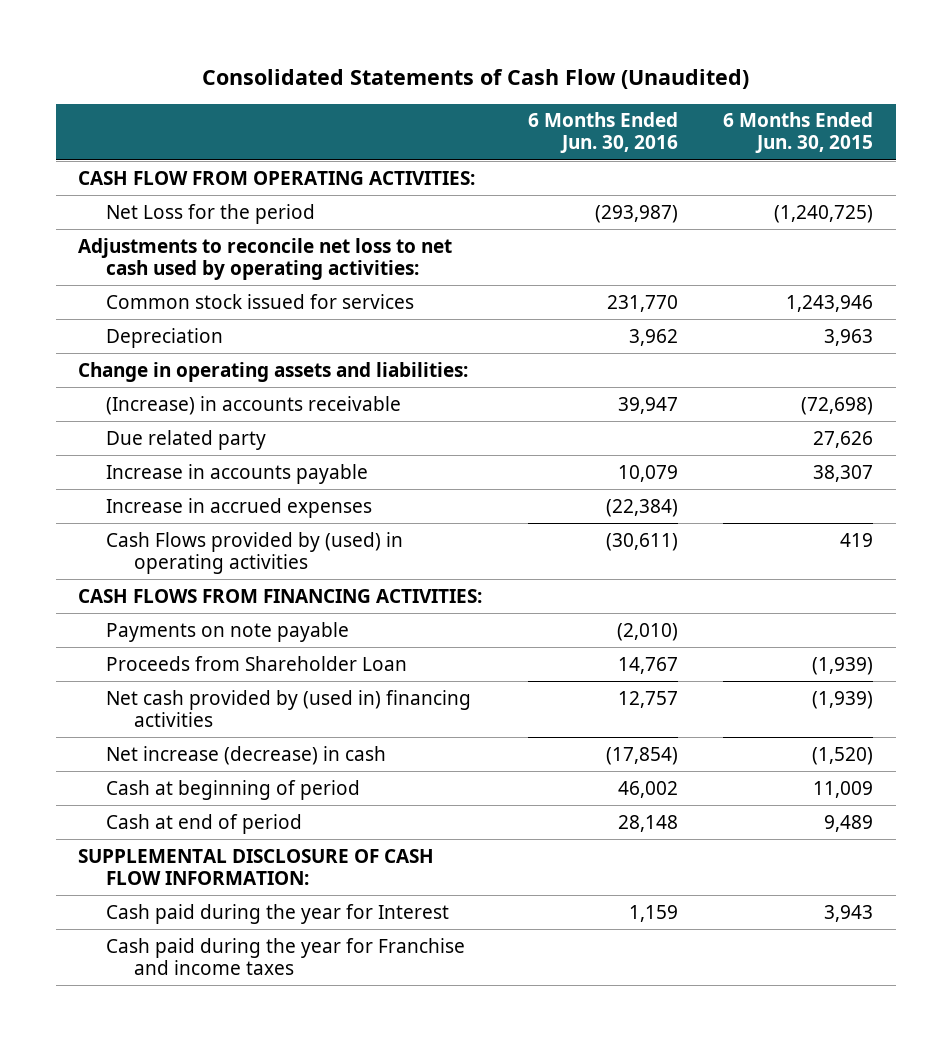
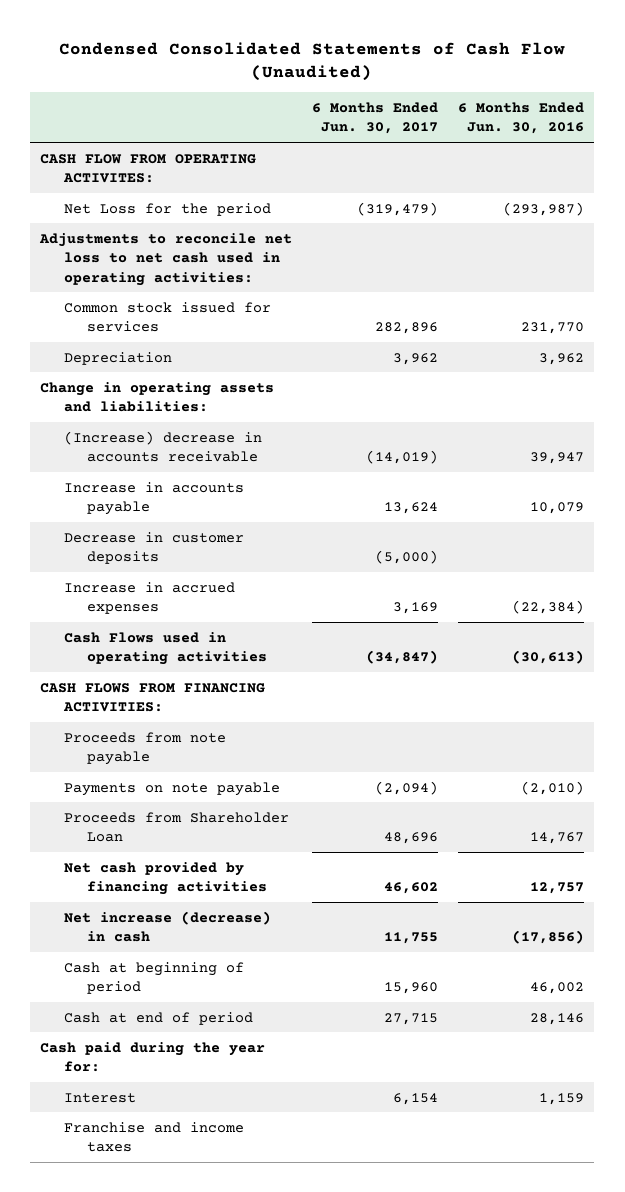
- Consolidated Statements of Cash Flow (Unaudited)
+ Condensed Consolidated Statements of Cash Flow (Unaudited)
- | 6 Months Ended Jun. 30, 2016 | 6 Months Ended Jun. 30, 2015
+ | 6 Months Ended Jun. 30, 2017 | 6 Months Ended Jun. 30, 2016
- CASH FLOW FROM OPERATING ACTIVITIES:
+ CASH FLOW FROM OPERATING ACTIVITES:
- Adjustments to reconcile net loss to net cash used by operating activities:
+ Adjustments to reconcile net loss to net cash used in operating activities:
- (Increase) in accounts receivable | 39,947 | (72,698)
- Due related party | | 27,626
+ (Increase) decrease in accounts receivable | (14,019) | 39,947
+ Decrease in customer deposits | (5,000) |
- Cash Flows provided by (used) in operating activities | (30,611) | 419
+ Cash Flows used in operating activities | (34,847) | (30,613)
+ Proceeds from note payable
- Net cash provided by (used in) financing activities | 12,757 | (1,939)
- Net increase (decrease) in cash | (17,854) | (1,520)
+ Net cash provided by financing activities | 46,602 | 12,757
+ Net increase (decrease) in cash | 11,755 | (17,856)
- Cash at end of period | 28,148 | 9,489
- SUPPLEMENTAL DISCLOSURE OF CASH FLOW INFORMATION:
- Cash paid during the year for Interest | 1,159 | 3,943
- Cash paid during the year for Franchise and income taxes
+ Cash at end of period | 27,715 | 28,146
+ Cash paid during the year for:
+ Interest | 6,154 | 1,159
+ Franchise and income taxes

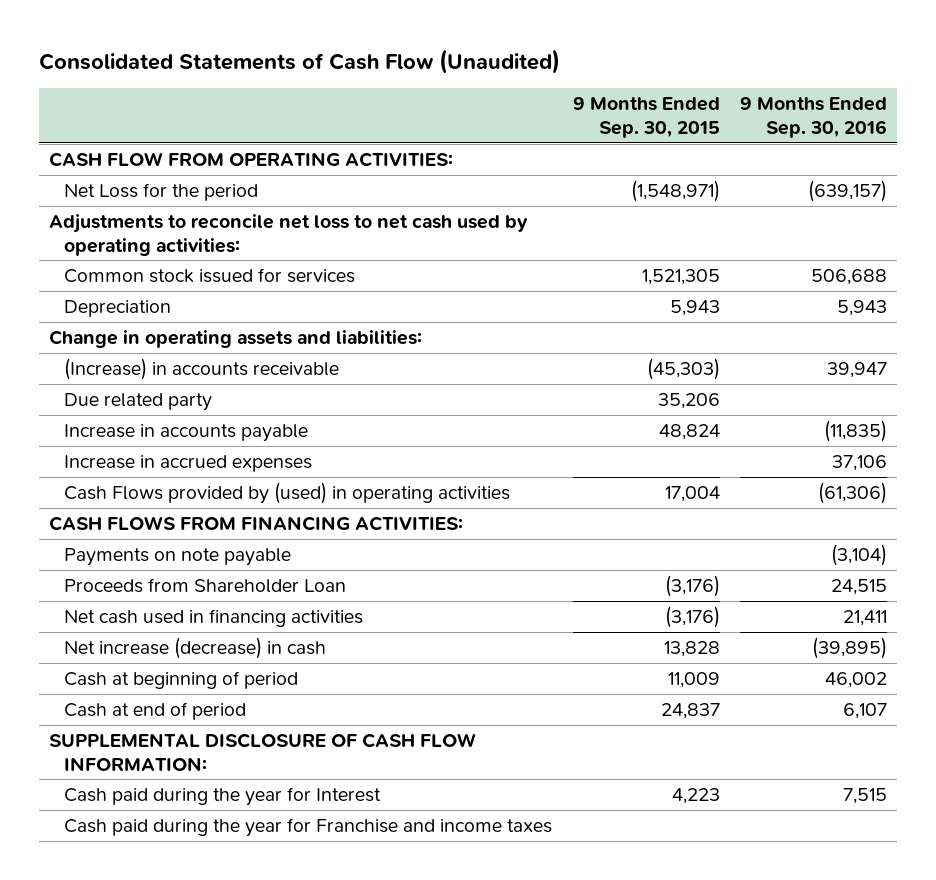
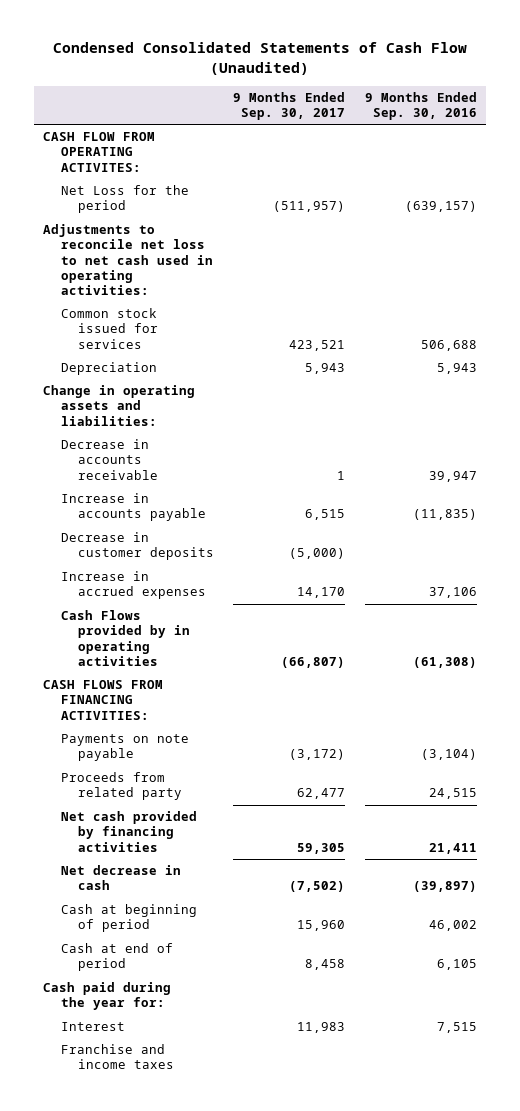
- Consolidated Statements of Cash Flow (Unaudited)
+ Condensed Consolidated Statements of Cash Flow (Unaudited)
- | 9 Months Ended Sep. 30, 2015 | 9 Months Ended Sep. 30, 2016
+ | 9 Months Ended Sep. 30, 2017 | 9 Months Ended Sep. 30, 2016
- CASH FLOW FROM OPERATING ACTIVITIES:
+ CASH FLOW FROM OPERATING ACTIVITES:
- Adjustments to reconcile net loss to net cash used by operating activities:
+ Adjustments to reconcile net loss to net cash used in operating activities:
- (Increase) in accounts receivable | (45,303) | 39,947
- Due related party | 35,206 |
+ Decrease in accounts receivable | 1 | 39,947
+ Decrease in customer deposits | (5,000) |
- Cash Flows provided by (used) in operating activities | 17,004 | (61,306)
+ Cash Flows provided by in operating activities | (66,807) | (61,308)
- Proceeds from Shareholder Loan | (3,176) | 24,515
- Net cash used in financing activities | (3,176) | 21,411
- Net increase (decrease) in cash | 13,828 | (39,895)
+ Proceeds from related party | 62,477 | 24,515
+ Net cash provided by financing activities | 59,305 | 21,411
+ Net decrease in cash | (7,502) | (39,897)
- Cash at end of period | 24,837 | 6,107
- SUPPLEMENTAL DISCLOSURE OF CASH FLOW INFORMATION:
- Cash paid during the year for Interest | 4,223 | 7,515
- Cash paid during the year for Franchise and income taxes
+ Cash at end of period | 8,458 | 6,105
+ Cash paid during the year for:
+ Interest | 11,983 | 7,515
+ Franchise and income taxes

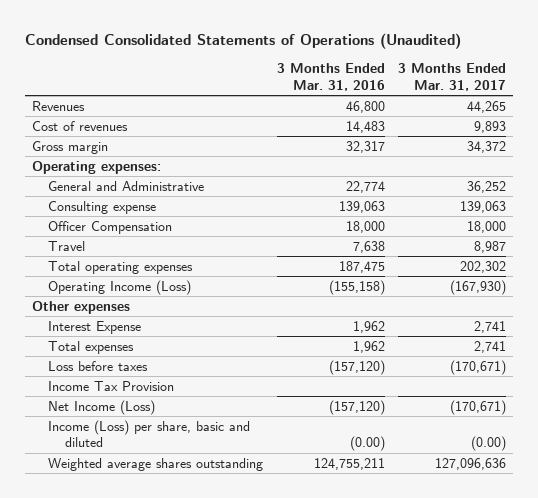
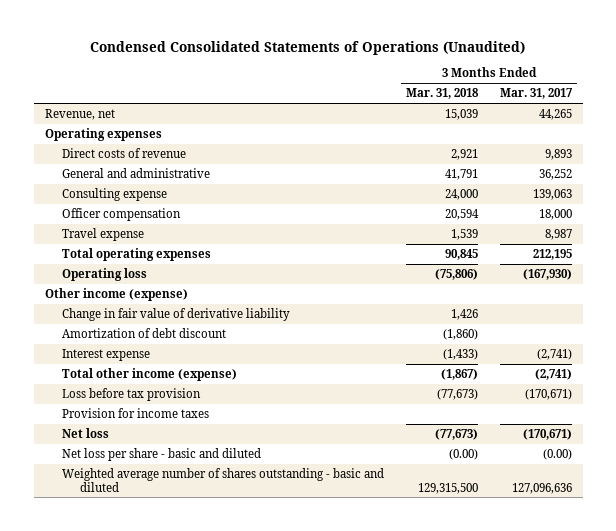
- | 3 Months Ended Mar. 31, 2016 | 3 Months Ended Mar. 31, 2017
+ | 3 Months Ended Mar. 31, 2018 | 3 Months Ended Mar. 31, 2017
- Revenues | 46,800 | 44,265
- Cost of revenues | 14,483 | 9,893
- Gross margin | 32,317 | 34,372
- Operating expenses:
- General and Administrative | 22,774 | 36,252
+ Revenue, net | 15,039 | 44,265
+ Operating expenses
+ Direct costs of revenue | 2,921 | 9,893
+ General and administrative | 41,791 | 36,252
- Officer Compensation | 18,000 | 18,000
- Travel | 7,638 | 8,987
- Total operating expenses | 187,475 | 202,302
- Operating Income (Loss) | (155,158) | (167,930)
- Other expenses
- Interest Expense | 1,962 | 2,741
- Total expenses | 1,962 | 2,741
- Loss before taxes | (157,120) | (170,671)
- Income Tax Provision
- Net Income (Loss) | (157,120) | (170,671)
- Income (Loss) per share, basic and diluted | (0.00) | (0.00)
- Weighted average shares outstanding | 124,755,211 | 127,096,636
+ Officer compensation | 20,594 | 18,000
+ Travel expense | 1,539 | 8,987
+ Total operating expenses | 90,845 | 212,195
+ Operating loss | (75,806) | (167,930)
+ Other income (expense)
+ Change in fair value of derivative liability | 1,426 |
+ Amortization of debt discount | (1,860) |
+ Interest expense | (1,433) | (2,741)
+ Total other income (expense) | (1,867) | (2,741)
+ Loss before tax provision | (77,673) | (170,671)
+ Provision for income taxes
+ Net loss | (77,673) | (170,671)
+ Net loss per share - basic and diluted | (0.00) | (0.00)
+ Weighted average number of shares outstanding - basic and diluted | 129,315,500 | 127,096,636

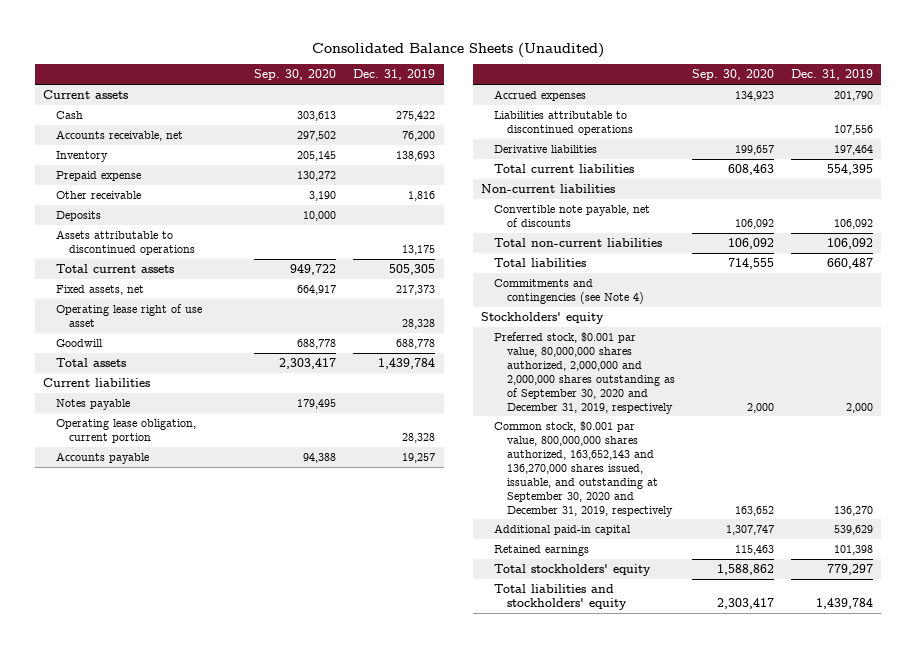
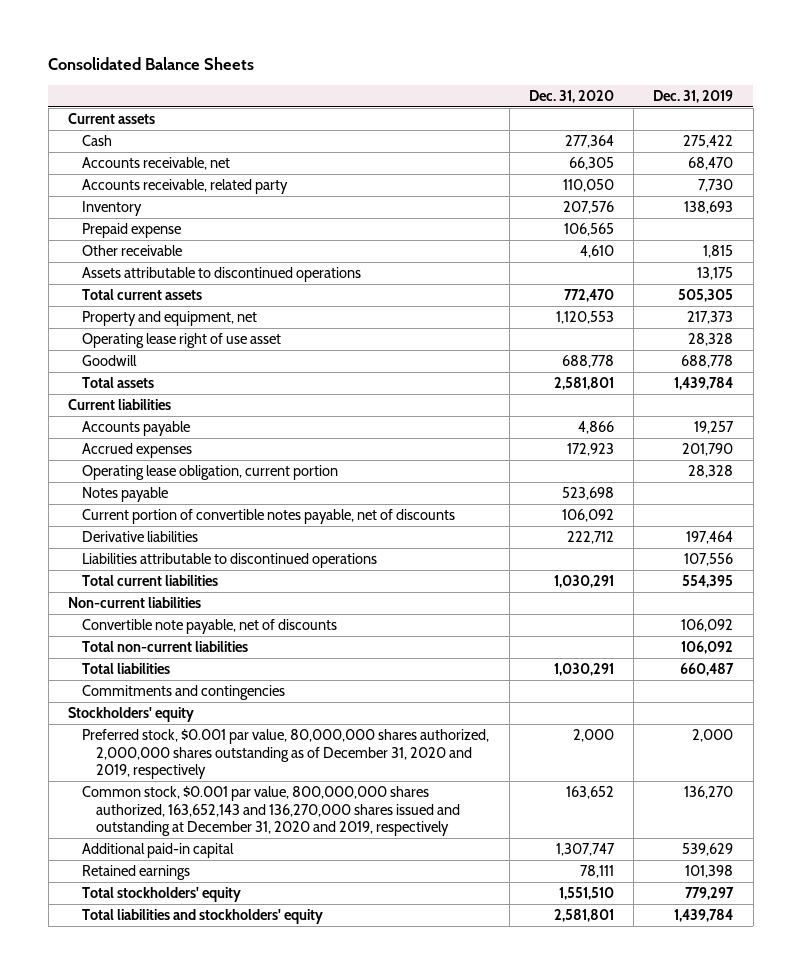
- Consolidated Balance Sheets (Unaudited)
+ Consolidated Balance Sheets
- | Sep. 30, 2020 | Dec. 31, 2019
+ | Dec. 31, 2020 | Dec. 31, 2019
- Accounts receivable, net | 297,502 | 76,200
+ Accounts receivable, net | 66,305 | 68,470
+ Accounts receivable, related party | 110,050 | 7,730
- Other receivable | 3,190 | 1,816
- Deposits | 10,000 |
+ Other receivable | 4,610 | 1,815
- Fixed assets, net | 664,917 | 217,373
+ Property and equipment, net | 1,120,553 | 217,373
moved down: Operating lease obligation, current portion | | 28,328
moved down: Notes payable | 523,698 |
+ Current portion of convertible notes payable, net of discounts | 106,092 |
moved down: Liabilities attributable to discontinued operations | | 107,556
- Commitments and contingencies (see Note 4)
+ Commitments and contingencies
- Preferred stock, $0.001 par value, 80,000,000 shares authorized, 2,000,000 and 2,000,000 shares outstanding as of September 30, 2020 and December 31, 2019, respectively | 2,000 | 2,000
- Common stock, $0.001 par value, 800,000,000 shares authorized, 163,652,143 and 136,270,000 shares issued, issuable, and outstanding at September 30, 2020 and December 31, 2019, respectively | 163,652 | 136,270
+ Preferred stock, $0.001 par value, 80,000,000 shares authorized, 2,000,000 shares outstanding as of December 31, 2020 and 2019, respectively | 2,000 | 2,000
+ Common stock, $0.001 par value, 800,000,000 shares authorized, 163,652,143 and 136,270,000 shares issued and outstanding at December 31, 2020 and 2019, respectively | 163,652 | 136,270

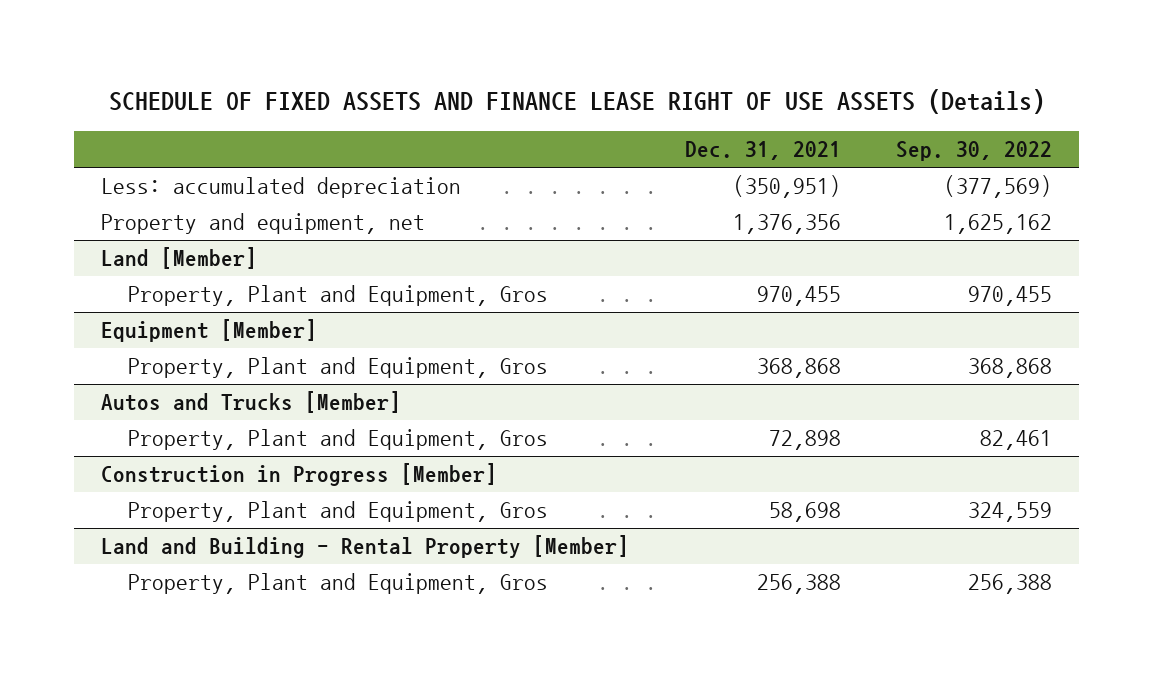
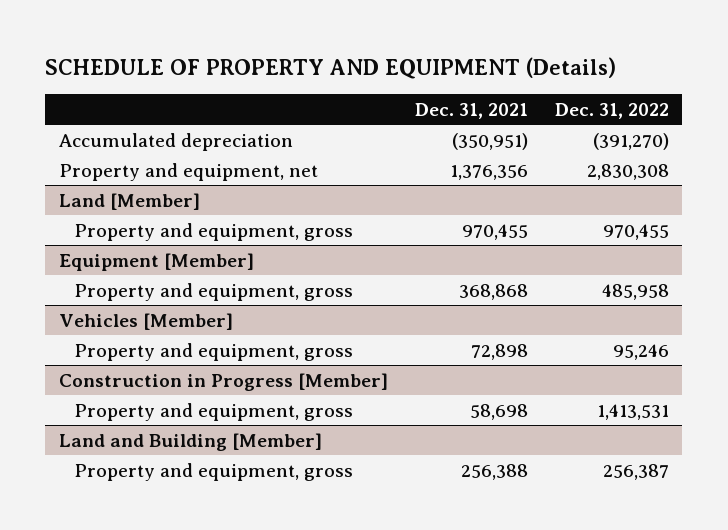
- SCHEDULE OF FIXED ASSETS AND FINANCE LEASE RIGHT OF USE ASSETS (Details)
+ SCHEDULE OF PROPERTY AND EQUIPMENT (Details)
- | Dec. 31, 2021 | Sep. 30, 2022
+ | Dec. 31, 2021 | Dec. 31, 2022
- Less: accumulated depreciation | (350,951) | (377,569)
+ Accumulated depreciation | (350,951) | (391,270)
@ Land [Member]
- Property, Plant and Equipment, Gros | 970,455 | 970,455
+ Property and equipment, gross | 970,455 | 970,455
@ Equipment [Member]
- Property, Plant and Equipment, Gros | 368,868 | 368,868
- Autos and Trucks [Member]
- Property, Plant and Equipment, Gros | 72,898 | 82,461
@ Equipment [Member]
+ Property and equipment, gross | 368,868 | 485,958
+ Vehicles [Member]
+ Property and equipment, gross | 72,898 | 95,246
@ Construction in Progress [Member]
- Property, Plant and Equipment, Gros | 58,698 | 324,559
- Land and Building - Rental Property [Member]
- Property, Plant and Equipment, Gros | 256,388 | 256,388
@ Construction in Progress [Member]
+ Property and equipment, gross | 58,698 | 1,413,531
+ Land and Building [Member]
+ Property and equipment, gross | 256,388 | 256,387

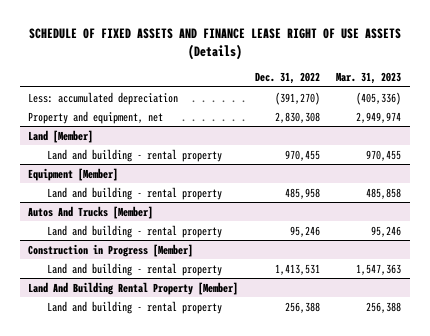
- SCHEDULE OF PROPERTY AND EQUIPMENT (Details)
+ SCHEDULE OF FIXED ASSETS AND FINANCE LEASE RIGHT OF USE ASSETS (Details)
- | Dec. 31, 2021 | Dec. 31, 2022
+ | Dec. 31, 2022 | Mar. 31, 2023
- Accumulated depreciation | (350,951) | (391,270)
+ Less: accumulated depreciation | (391,270) | (405,336)
@ Land [Member]
- Property and equipment, gross | 970,455 | 970,455
+ Land and building - rental property | 970,455 | 970,455
@ Equipment [Member]
- Property and equipment, gross | 368,868 | 485,958
- Vehicles [Member]
- Property and equipment, gross | 72,898 | 95,246
@ Equipment [Member]
+ Land and building - rental property | 485,958 | 485,858
+ Autos And Trucks [Member]
+ Land and building - rental property | 95,246 | 95,246
@ Construction in Progress [Member]
- Property and equipment, gross | 58,698 | 1,413,531
- Land and Building [Member]
- Property and equipment, gross | 256,388 | 256,387
@ Construction in Progress [Member]
+ Land and building - rental property | 1,413,531 | 1,547,363
+ Land And Building Rental Property [Member]
+ Land and building - rental property | 256,388 | 256,388

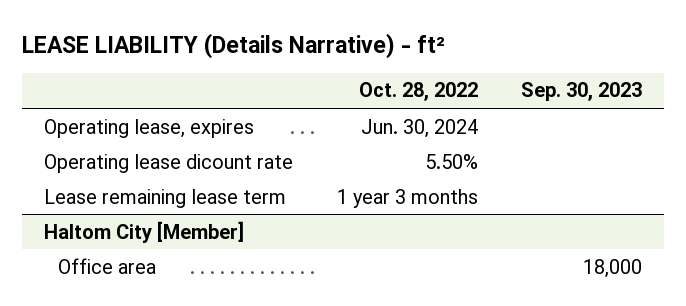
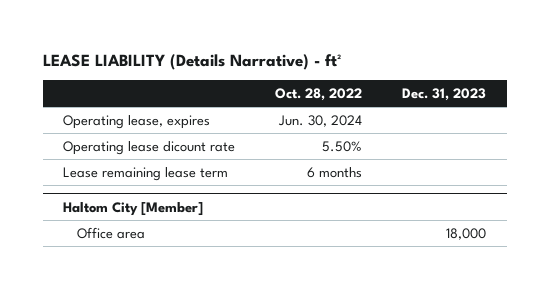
- | Oct. 28, 2022 | Sep. 30, 2023
+ | Oct. 28, 2022 | Dec. 31, 2023
- Lease remaining lease term | 1 year 3 months |
+ Lease remaining lease term | 6 months |

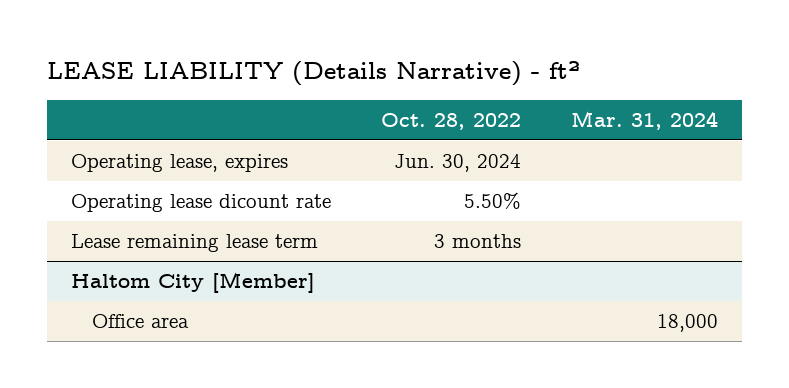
- | Oct. 28, 2022 | Dec. 31, 2023
+ | Oct. 28, 2022 | Mar. 31, 2024
- Lease remaining lease term | 6 months |
+ Lease remaining lease term | 3 months |

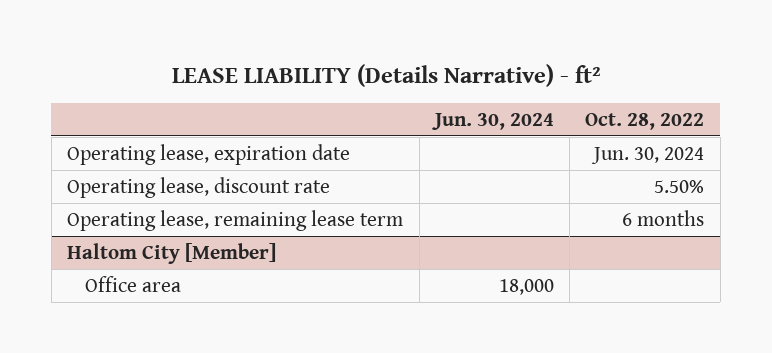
- | Oct. 28, 2022 | Mar. 31, 2024
+ | Jun. 30, 2024 | Oct. 28, 2022
- Operating lease, expires | Jun. 30, 2024 |
- Operating lease dicount rate | 5.50% |
- Lease remaining lease term | 3 months |
+ Operating lease, expiration date | | Jun. 30, 2024
+ Operating lease, discount rate | | 5.50%
+ Operating lease, remaining lease term | | 6 months

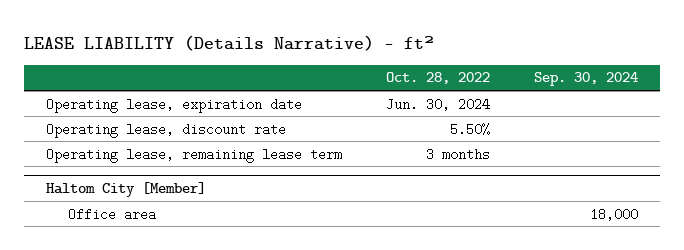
- | Jun. 30, 2024 | Oct. 28, 2022
+ | Oct. 28, 2022 | Sep. 30, 2024
- Operating lease, remaining lease term | | 6 months
+ Operating lease, remaining lease term | 3 months |

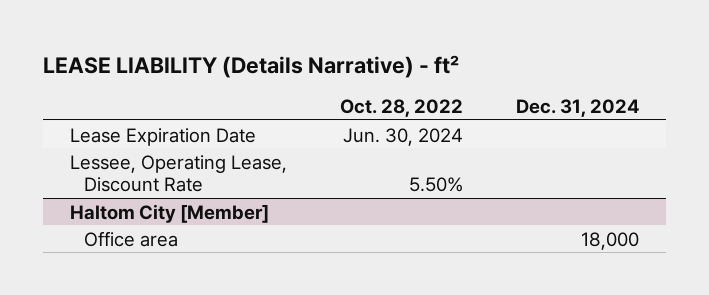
- | Oct. 28, 2022 | Sep. 30, 2024
+ | Oct. 28, 2022 | Dec. 31, 2024
- Operating lease, expiration date | Jun. 30, 2024 |
- Operating lease, discount rate | 5.50% |
- Operating lease, remaining lease term | 3 months |
+ Lease Expiration Date | Jun. 30, 2024 |
+ Lessee, Operating Lease, Discount Rate | 5.50% |

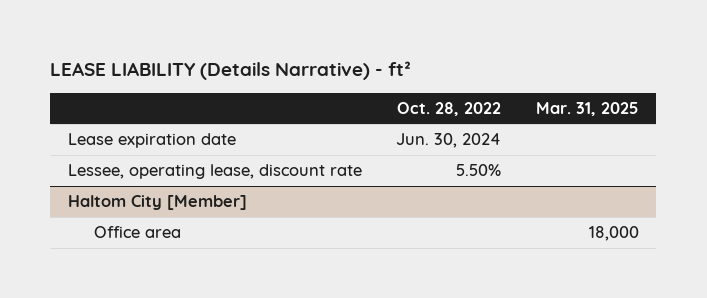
- | Oct. 28, 2022 | Dec. 31, 2024
+ | Oct. 28, 2022 | Mar. 31, 2025
- Lease Expiration Date | Jun. 30, 2024 |
- Lessee, Operating Lease, Discount Rate | 5.50% |
+ Lease expiration date | Jun. 30, 2024 |
+ Lessee, operating lease, discount rate | 5.50% |

